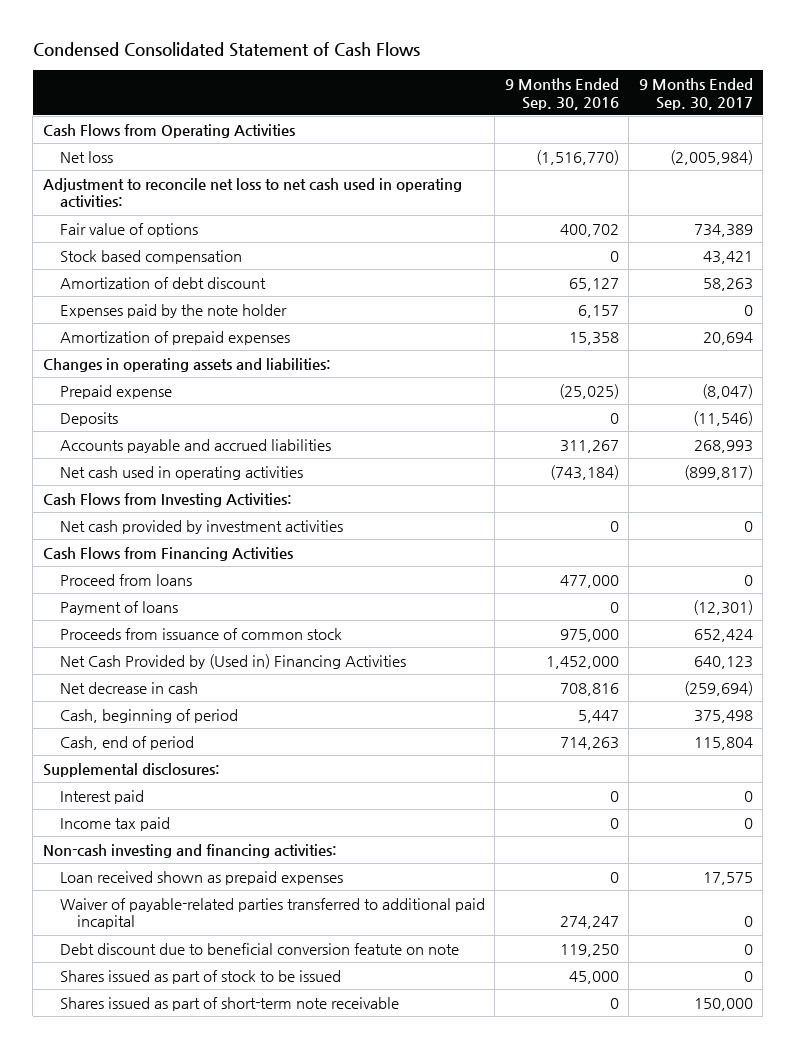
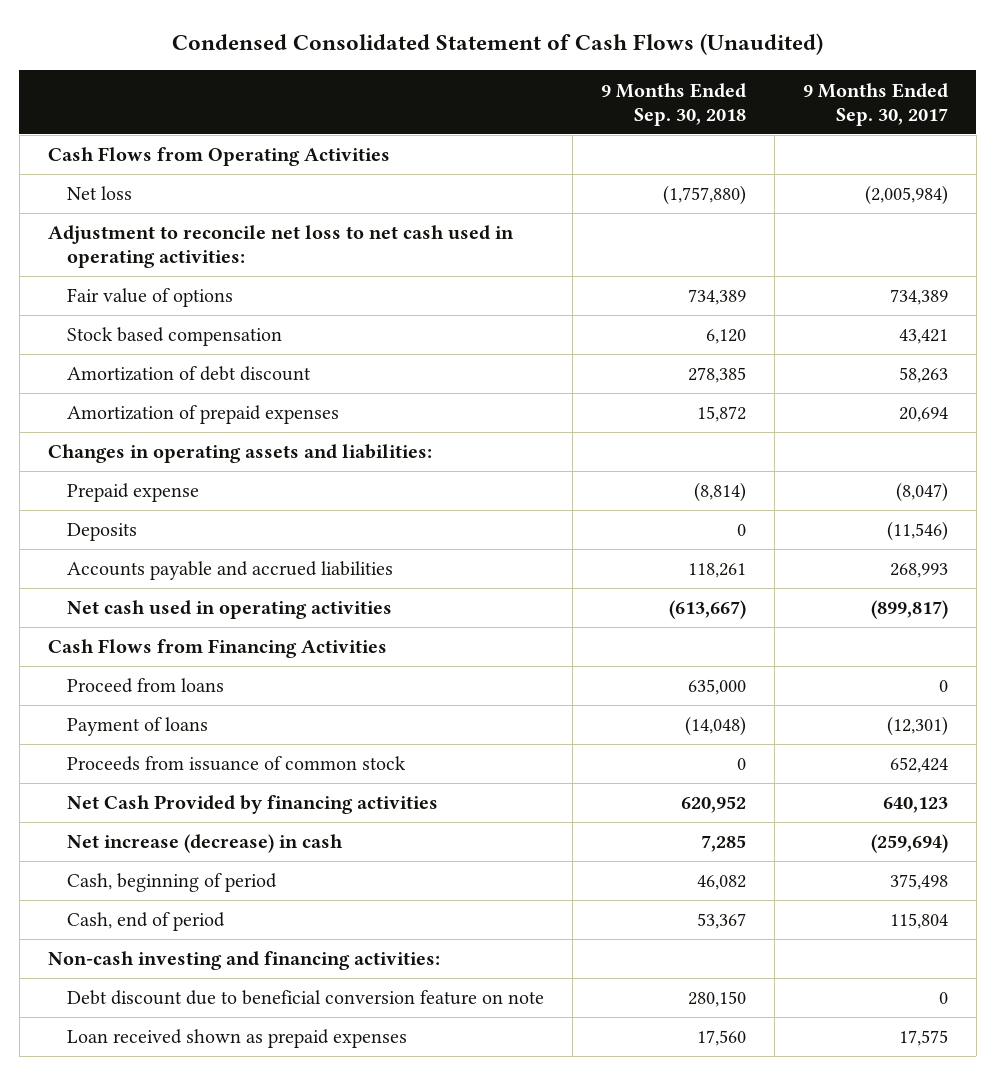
- Condensed Consolidated Statement of Cash Flows
+ Condensed Consolidated Statement of Cash Flows (Unaudited)
- | 9 Months Ended Sep. 30, 2016 | 9 Months Ended Sep. 30, 2017
+ | 9 Months Ended Sep. 30, 2018 | 9 Months Ended Sep. 30, 2017
- Expenses paid by the note holder | 6,157 | 0
- Cash Flows from Investing Activities:
- Net cash provided by investment activities | 0 | 0
- Net Cash Provided by (Used in) Financing Activities | 1,452,000 | 640,123
- Net decrease in cash | 708,816 | (259,694)
+ Net Cash Provided by financing activities | 620,952 | 640,123
+ Net increase (decrease) in cash | 7,285 | (259,694)
- Supplemental disclosures:
- Interest paid | 0 | 0
- Income tax paid | 0 | 0
+ Debt discount due to beneficial conversion feature on note | 280,150 | 0
- Waiver of payable-related parties transferred to additional paid incapital | 274,247 | 0
- Debt discount due to beneficial conversion featute on note | 119,250 | 0
- Shares issued as part of stock to be issued | 45,000 | 0
- Shares issued as part of short-term note receivable | 0 | 150,000

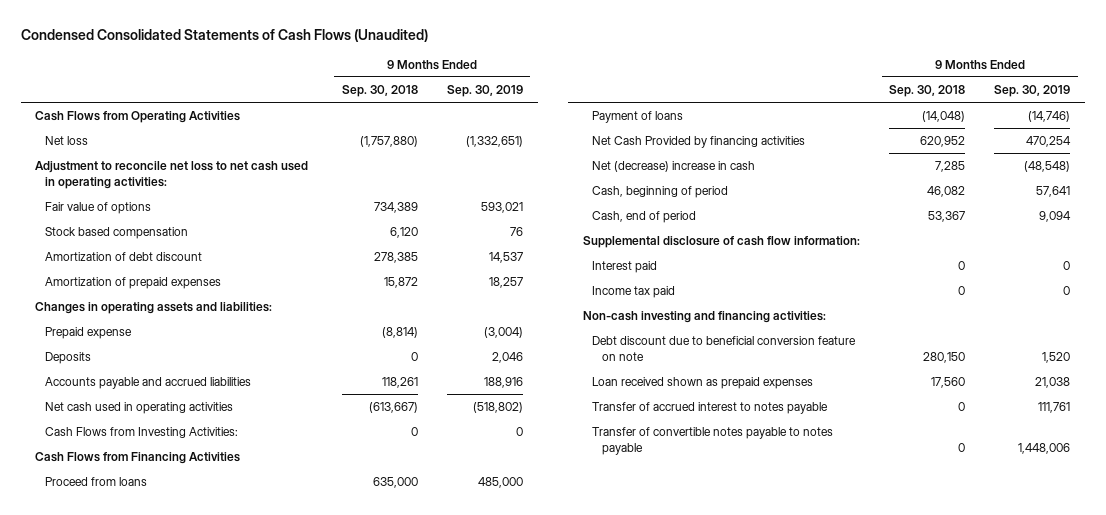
- Condensed Consolidated Statement of Cash Flows (Unaudited)
+ Condensed Consolidated Statements of Cash Flows (Unaudited)
- | 9 Months Ended Sep. 30, 2018 | 9 Months Ended Sep. 30, 2017
+ | 9 Months Ended Sep. 30, 2018 | 9 Months Ended Sep. 30, 2019
+ Cash Flows from Investing Activities: | 0 | 0
- Proceeds from issuance of common stock | 0 | 652,424
- Net increase (decrease) in cash | 7,285 | (259,694)
+ Net (decrease) increase in cash | 7,285 | (48,548)
+ Supplemental disclosure of cash flow information:
+ Interest paid | 0 | 0
+ Income tax paid | 0 | 0
+ Transfer of accrued interest to notes payable | 0 | 111,761
+ Transfer of convertible notes payable to notes payable | 0 | 1,448,006

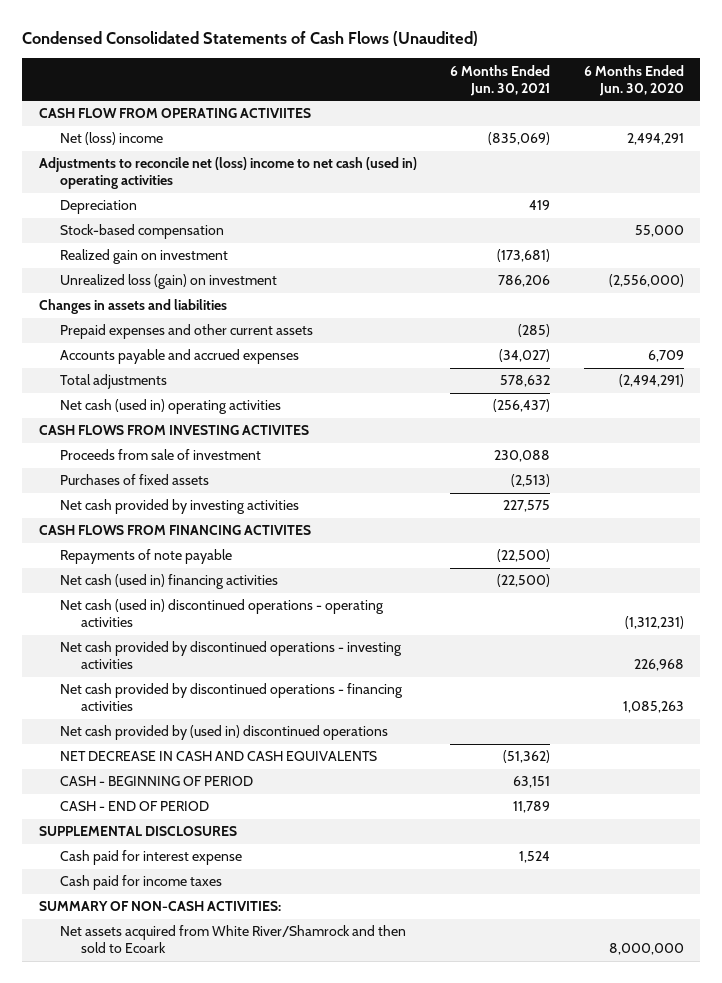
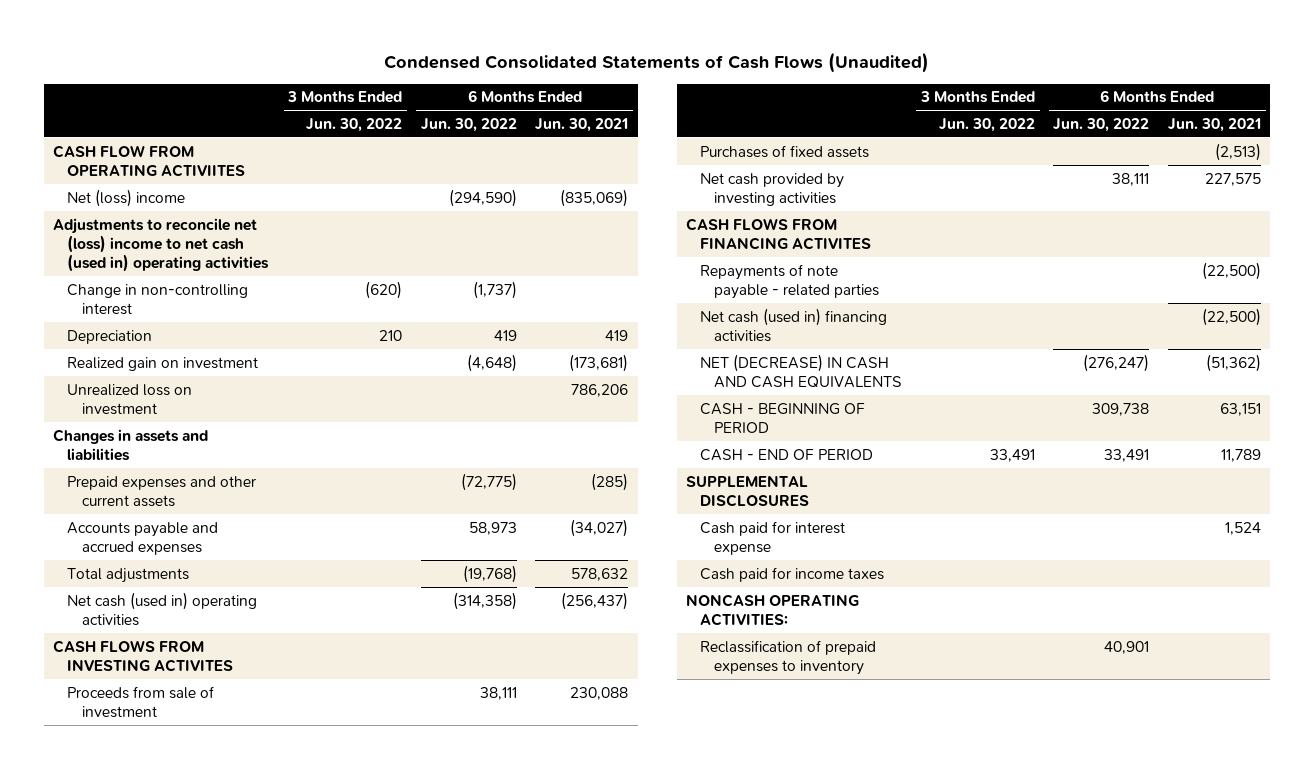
- | 6 Months Ended Jun. 30, 2021 | 6 Months Ended Jun. 30, 2020
+ | 3 Months Ended Jun. 30, 2022 | 6 Months Ended Jun. 30, 2022 | 6 Months Ended Jun. 30, 2021
+ Change in non-controlling interest | (620) | (1,737) |
- Stock-based compensation | | 55,000
- Unrealized loss (gain) on investment | 786,206 | (2,556,000)
+ Unrealized loss on investment | | | 786,206
- Repayments of note payable | (22,500) |
+ Repayments of note payable - related parties | | | (22,500)
- Net cash (used in) discontinued operations - operating activities | | (1,312,231)
- Net cash provided by discontinued operations - investing activities | | 226,968
- Net cash provided by discontinued operations - financing activities | | 1,085,263
- Net cash provided by (used in) discontinued operations
- NET DECREASE IN CASH AND CASH EQUIVALENTS | (51,362) |
+ NET (DECREASE) IN CASH AND CASH EQUIVALENTS | | (276,247) | (51,362)
- SUMMARY OF NON-CASH ACTIVITIES:
- Net assets acquired from White River/Shamrock and then sold to Ecoark | | 8,000,000
+ NONCASH OPERATING ACTIVITIES:
+ Reclassification of prepaid expenses to inventory | | 40,901 |

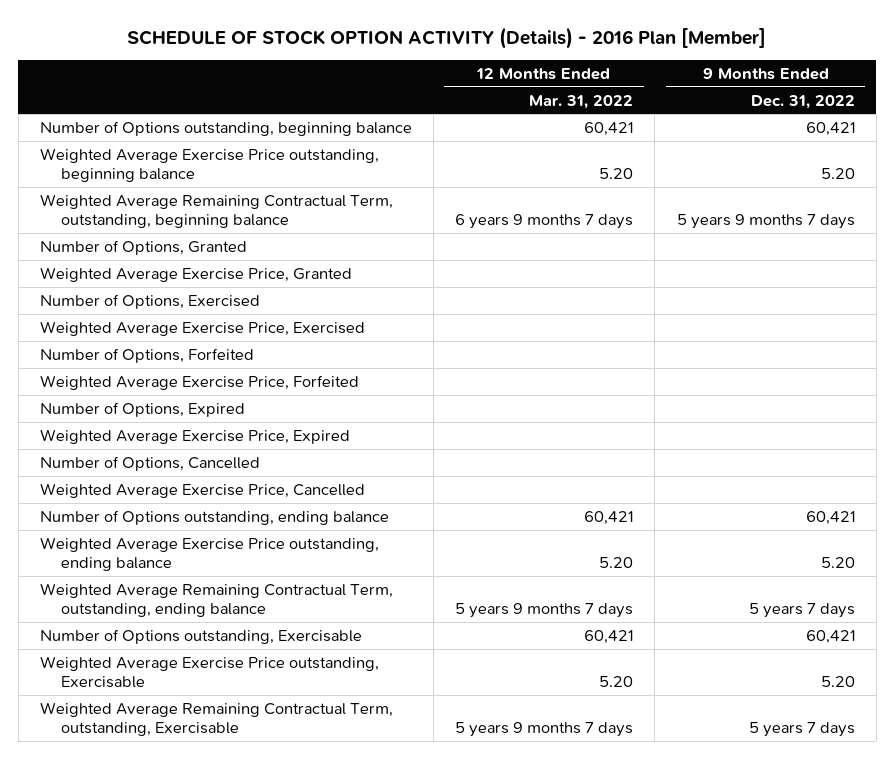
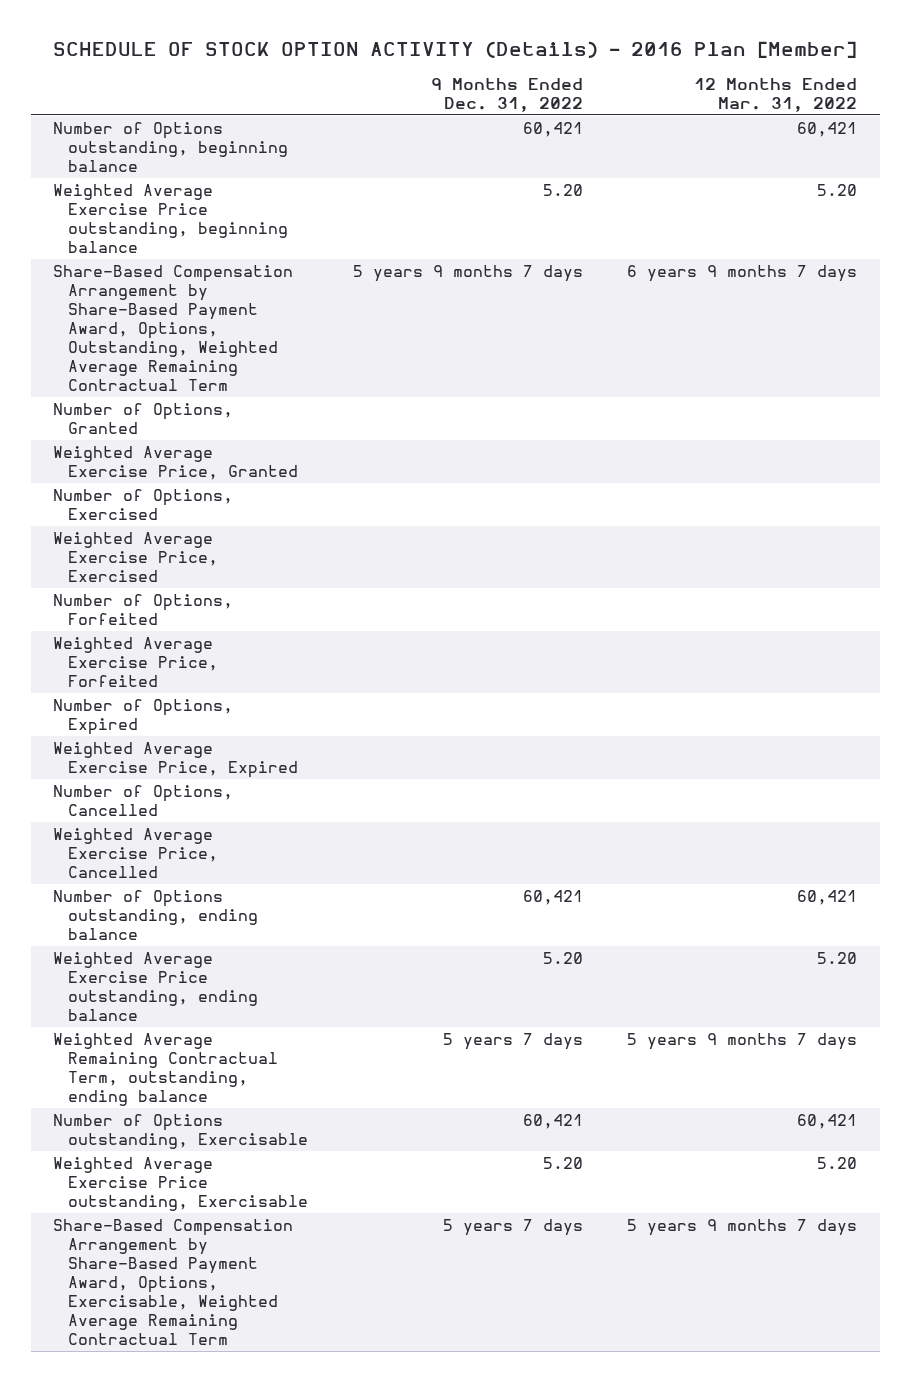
- | 12 Months Ended Mar. 31, 2022 | 9 Months Ended Dec. 31, 2022
+ | 9 Months Ended Dec. 31, 2022 | 12 Months Ended Mar. 31, 2022
- Weighted Average Remaining Contractual Term, outstanding, beginning balance | 6 years 9 months 7 days | 5 years 9 months 7 days
+ Share-Based Compensation Arrangement by Share-Based Payment Award, Options, Outstanding, Weighted Average Remaining Contractual Term | 5 years 9 months 7 days | 6 years 9 months 7 days
- Weighted Average Remaining Contractual Term, outstanding, Exercisable | 5 years 9 months 7 days | 5 years 7 days
+ Share-Based Compensation Arrangement by Share-Based Payment Award, Options, Exercisable, Weighted Average Remaining Contractual Term | 5 years 7 days | 5 years 9 months 7 days

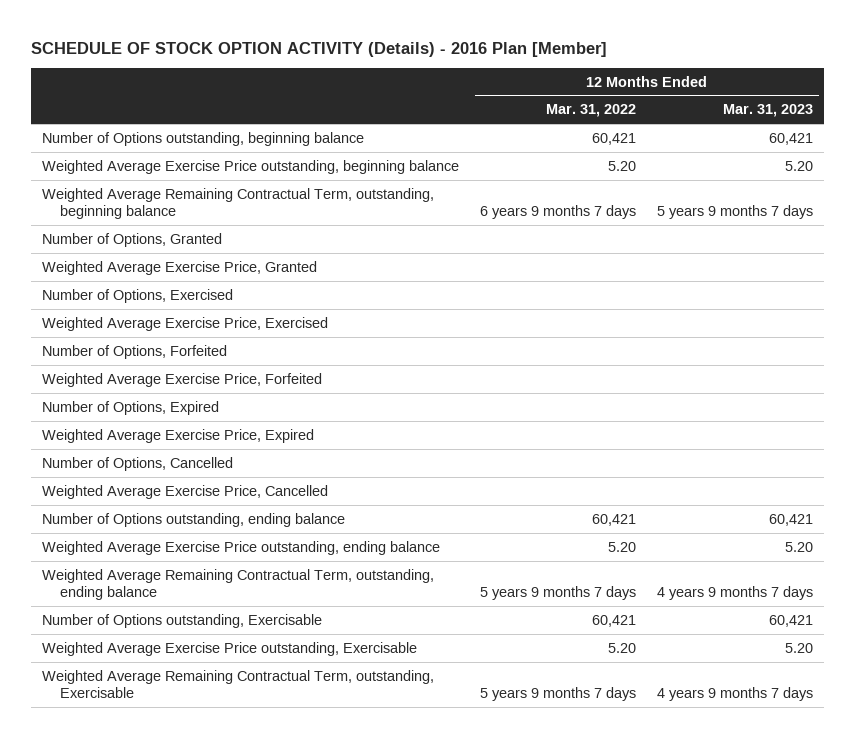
- | 9 Months Ended Dec. 31, 2022 | 12 Months Ended Mar. 31, 2022
+ | 12 Months Ended Mar. 31, 2022 | 12 Months Ended Mar. 31, 2023
- Share-Based Compensation Arrangement by Share-Based Payment Award, Options, Outstanding, Weighted Average Remaining Contractual Term | 5 years 9 months 7 days | 6 years 9 months 7 days
+ Weighted Average Remaining Contractual Term, outstanding, beginning balance | 6 years 9 months 7 days | 5 years 9 months 7 days
- Share-Based Compensation Arrangement by Share-Based Payment Award, Options, Exercisable, Weighted Average Remaining Contractual Term | 5 years 7 days | 5 years 9 months 7 days
+ Weighted Average Remaining Contractual Term, outstanding, Exercisable | 5 years 9 months 7 days | 4 years 9 months 7 days

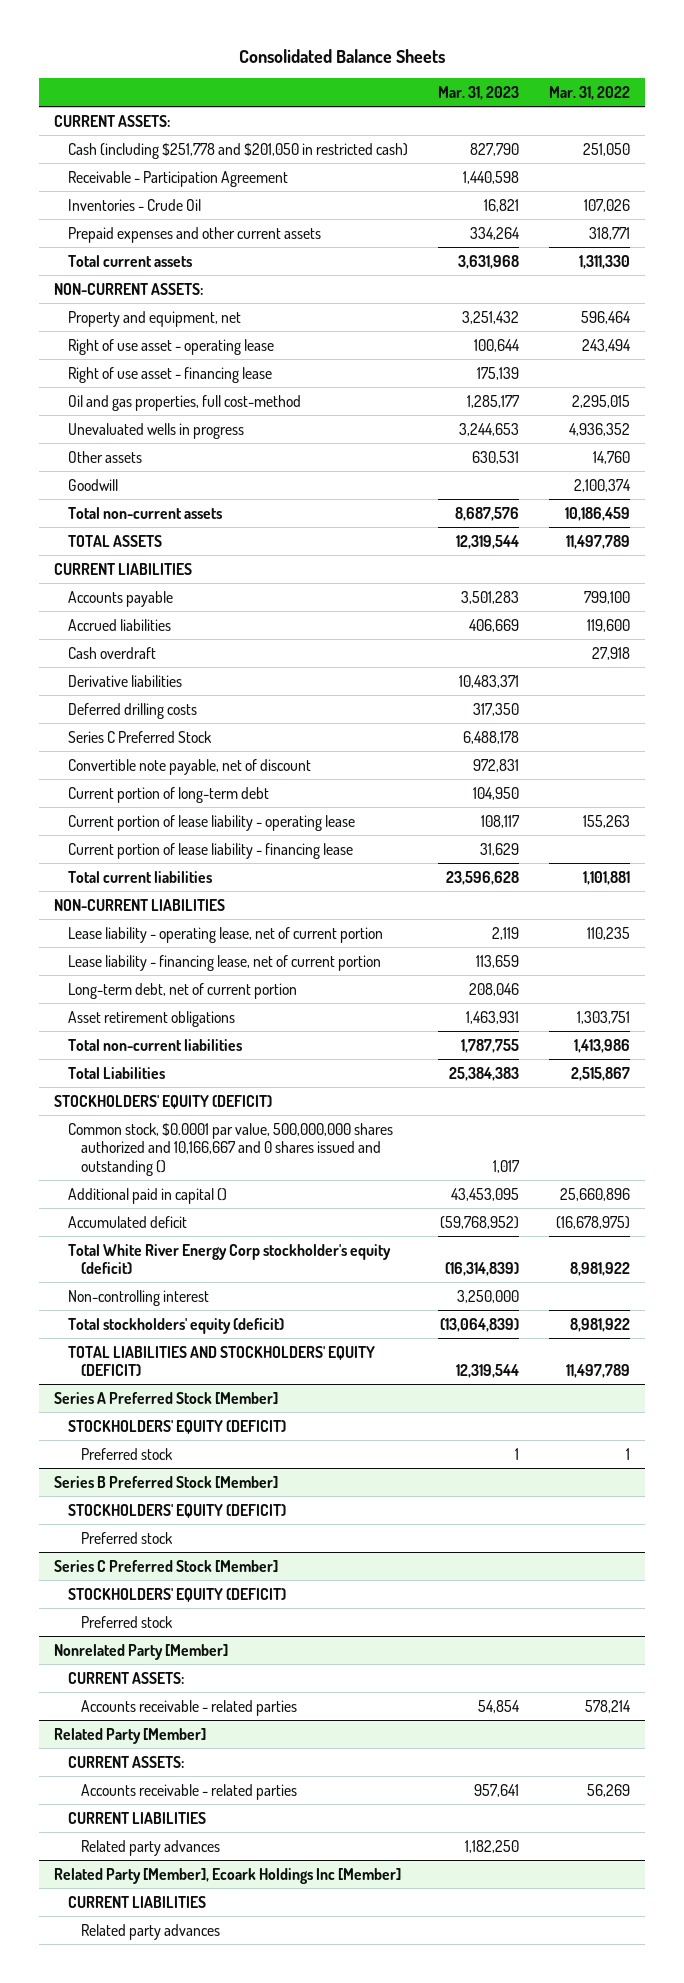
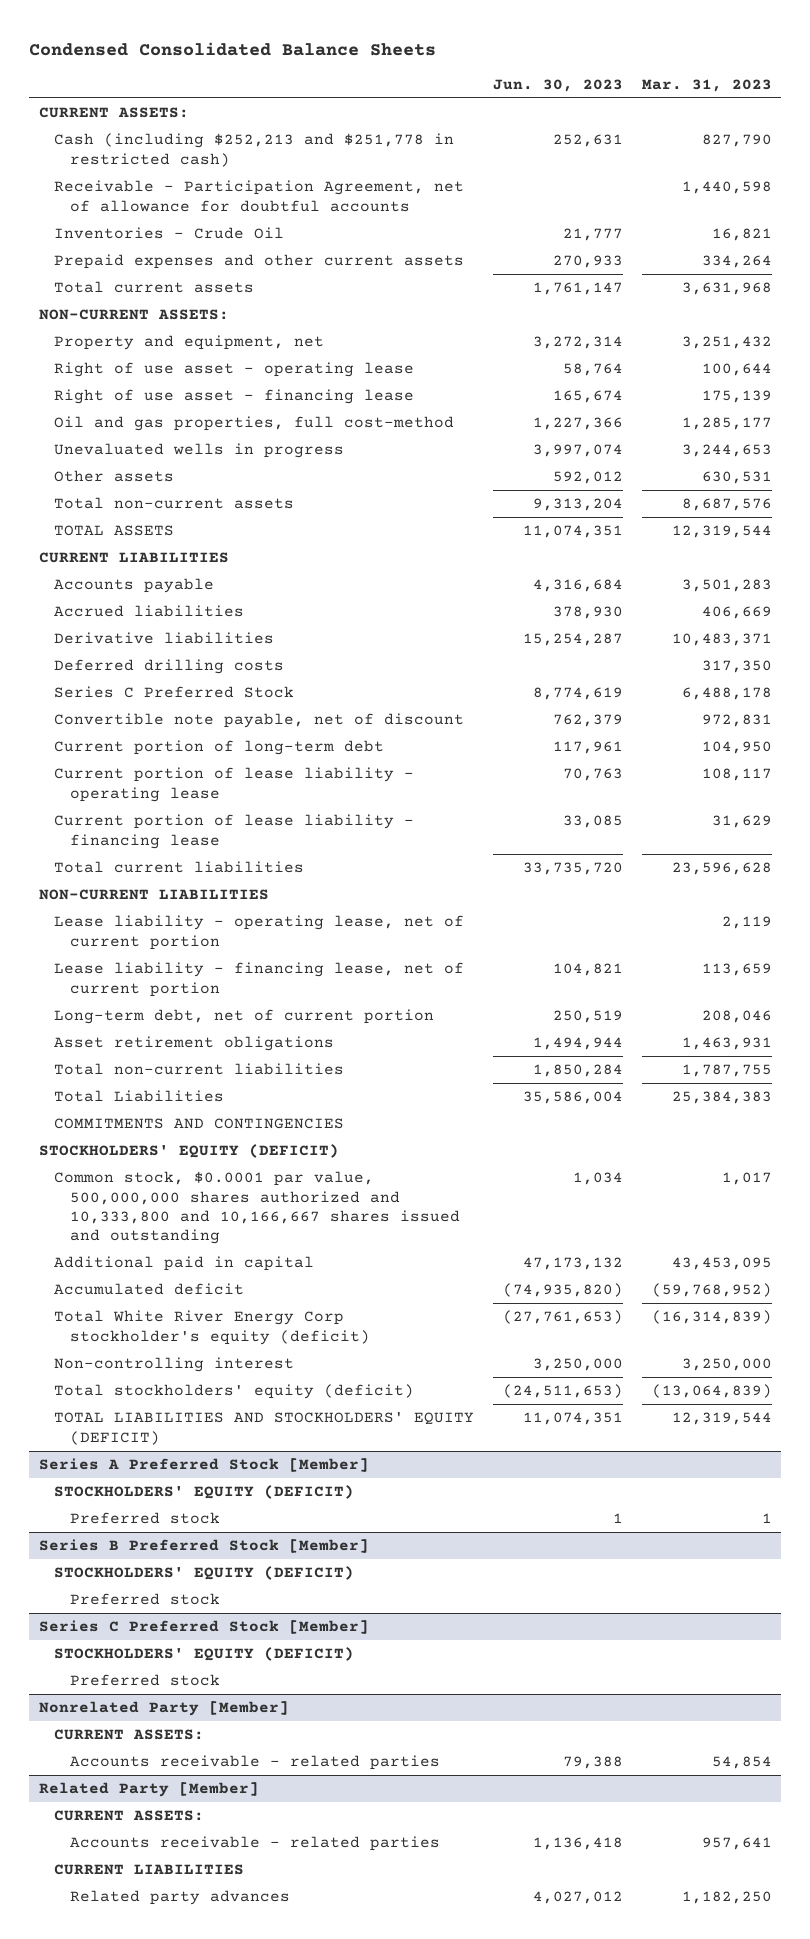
- Consolidated Balance Sheets
+ Condensed Consolidated Balance Sheets
- | Mar. 31, 2023 | Mar. 31, 2022
+ | Jun. 30, 2023 | Mar. 31, 2023
- Cash (including $251,778 and $201,050 in restricted cash) | 827,790 | 251,050
- Receivable - Participation Agreement | 1,440,598 |
+ Cash (including $252,213 and $251,778 in restricted cash) | 252,631 | 827,790
+ Receivable - Participation Agreement, net of allowance for doubtful accounts | | 1,440,598
- Goodwill | | 2,100,374
- Cash overdraft | | 27,918
+ COMMITMENTS AND CONTINGENCIES
- Common stock, $0.0001 par value, 500,000,000 shares authorized and 10,166,667 and 0 shares issued and outstanding () | 1,017 |
- Additional paid in capital () | 43,453,095 | 25,660,896
+ Common stock, $0.0001 par value, 500,000,000 shares authorized and 10,333,800 and 10,166,667 shares issued and outstanding | 1,034 | 1,017
+ Additional paid in capital | 47,173,132 | 43,453,095
- Related Party [Member], Ecoark Holdings Inc [Member]
- CURRENT LIABILITIES
- Related party advances

